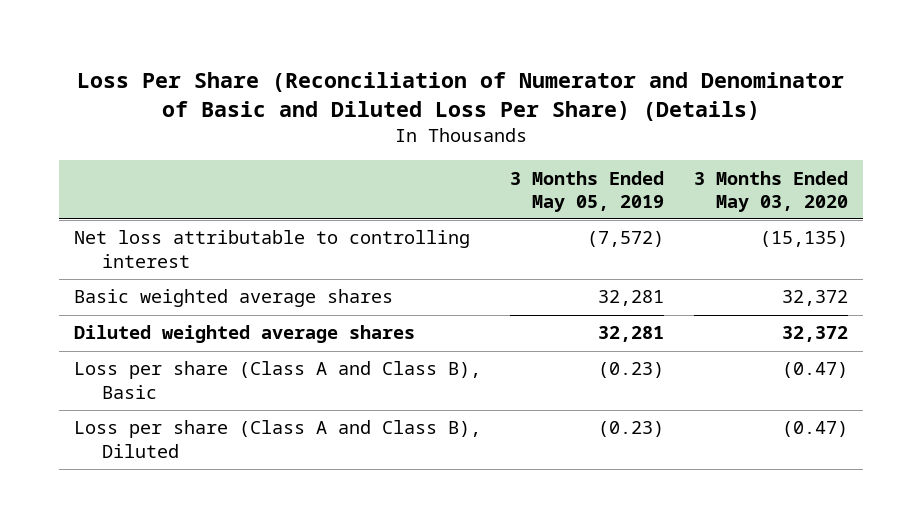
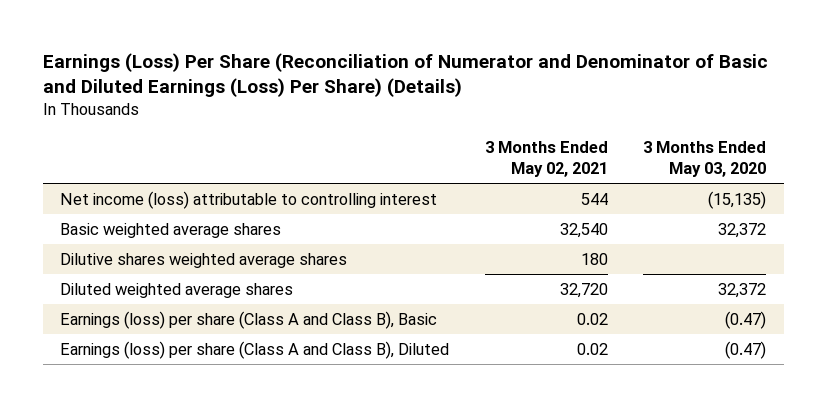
- Loss Per Share (Reconciliation of Numerator and Denominator of Basic and Diluted Loss Per Share) (Details)
+ Earnings (Loss) Per Share (Reconciliation of Numerator and Denominator of Basic and Diluted Earnings (Loss) Per Share) (Details)
- | 3 Months Ended May 05, 2019 | 3 Months Ended May 03, 2020
+ | 3 Months Ended May 02, 2021 | 3 Months Ended May 03, 2020
- Net loss attributable to controlling interest | (7,572) | (15,135)
+ Net income (loss) attributable to controlling interest | 544 | (15,135)
+ Dilutive shares weighted average shares | 180 |
- Loss per share (Class A and Class B), Basic | (0.23) | (0.47)
- Loss per share (Class A and Class B), Diluted | (0.23) | (0.47)
+ Earnings (loss) per share (Class A and Class B), Basic | 0.02 | (0.47)
+ Earnings (loss) per share (Class A and Class B), Diluted | 0.02 | (0.47)

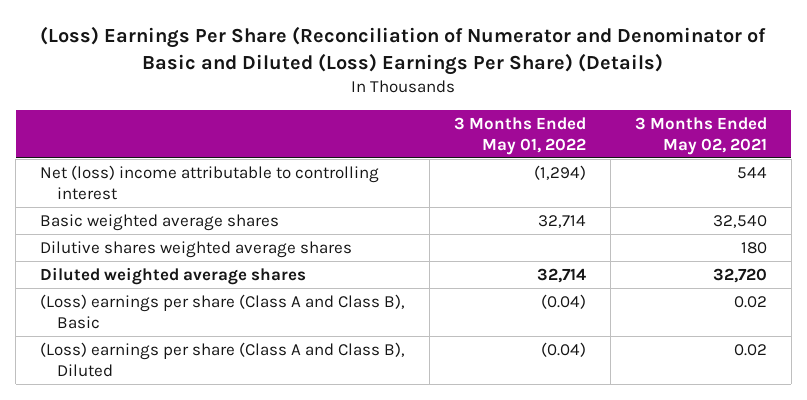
- Earnings (Loss) Per Share (Reconciliation of Numerator and Denominator of Basic and Diluted Earnings (Loss) Per Share) (Details)
+ (Loss) Earnings Per Share (Reconciliation of Numerator and Denominator of Basic and Diluted (Loss) Earnings Per Share) (Details)
- | 3 Months Ended May 02, 2021 | 3 Months Ended May 03, 2020
+ | 3 Months Ended May 01, 2022 | 3 Months Ended May 02, 2021
- Net income (loss) attributable to controlling interest | 544 | (15,135)
+ Net (loss) income attributable to controlling interest | (1,294) | 544
- Earnings (loss) per share (Class A and Class B), Basic | 0.02 | (0.47)
- Earnings (loss) per share (Class A and Class B), Diluted | 0.02 | (0.47)
+ (Loss) earnings per share (Class A and Class B), Basic | (0.04) | 0.02
+ (Loss) earnings per share (Class A and Class B), Diluted | (0.04) | 0.02

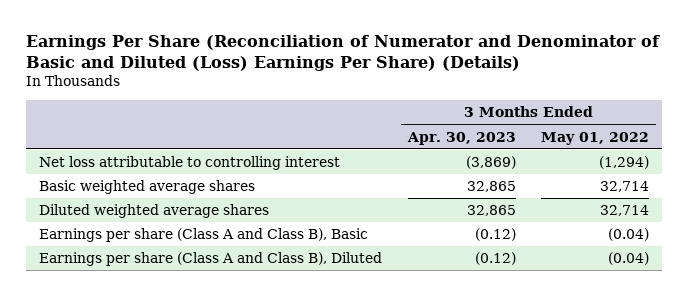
- (Loss) Earnings Per Share (Reconciliation of Numerator and Denominator of Basic and Diluted (Loss) Earnings Per Share) (Details)
+ Earnings Per Share (Reconciliation of Numerator and Denominator of Basic and Diluted (Loss) Earnings Per Share) (Details)
- | 3 Months Ended May 01, 2022 | 3 Months Ended May 02, 2021
+ | 3 Months Ended Apr. 30, 2023 | 3 Months Ended May 01, 2022
- Net (loss) income attributable to controlling interest | (1,294) | 544
+ Net loss attributable to controlling interest | (3,869) | (1,294)
- Dilutive shares weighted average shares | | 180
- (Loss) earnings per share (Class A and Class B), Basic | (0.04) | 0.02
- (Loss) earnings per share (Class A and Class B), Diluted | (0.04) | 0.02
+ Earnings per share (Class A and Class B), Basic | (0.12) | (0.04)
+ Earnings per share (Class A and Class B), Diluted | (0.12) | (0.04)

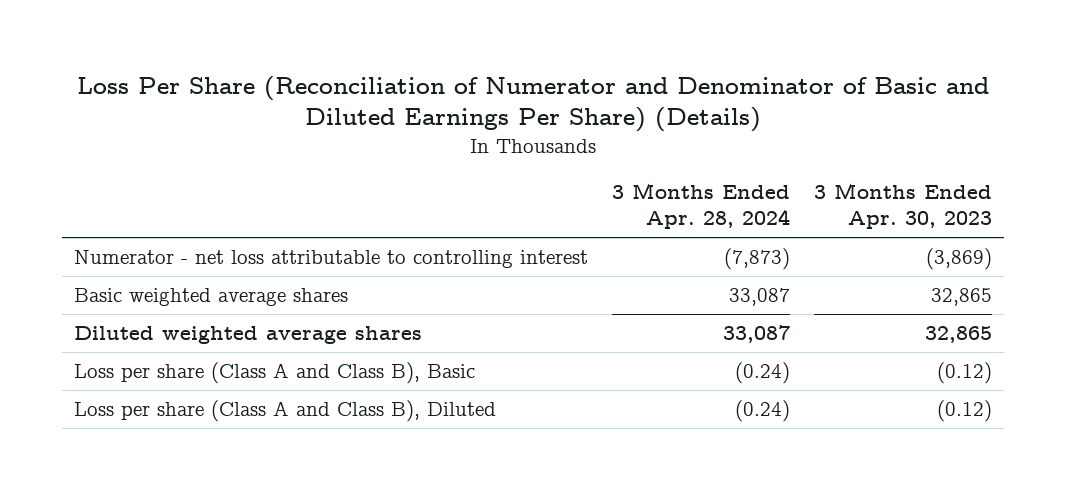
- Earnings Per Share (Reconciliation of Numerator and Denominator of Basic and Diluted (Loss) Earnings Per Share) (Details)
+ Loss Per Share (Reconciliation of Numerator and Denominator of Basic and Diluted Earnings Per Share) (Details)
- | 3 Months Ended Apr. 30, 2023 | 3 Months Ended May 01, 2022
+ | 3 Months Ended Apr. 28, 2024 | 3 Months Ended Apr. 30, 2023
- Net loss attributable to controlling interest | (3,869) | (1,294)
+ Numerator - net loss attributable to controlling interest | (7,873) | (3,869)
- Earnings per share (Class A and Class B), Basic | (0.12) | (0.04)
- Earnings per share (Class A and Class B), Diluted | (0.12) | (0.04)
+ Loss per share (Class A and Class B), Basic | (0.24) | (0.12)
+ Loss per share (Class A and Class B), Diluted | (0.24) | (0.12)

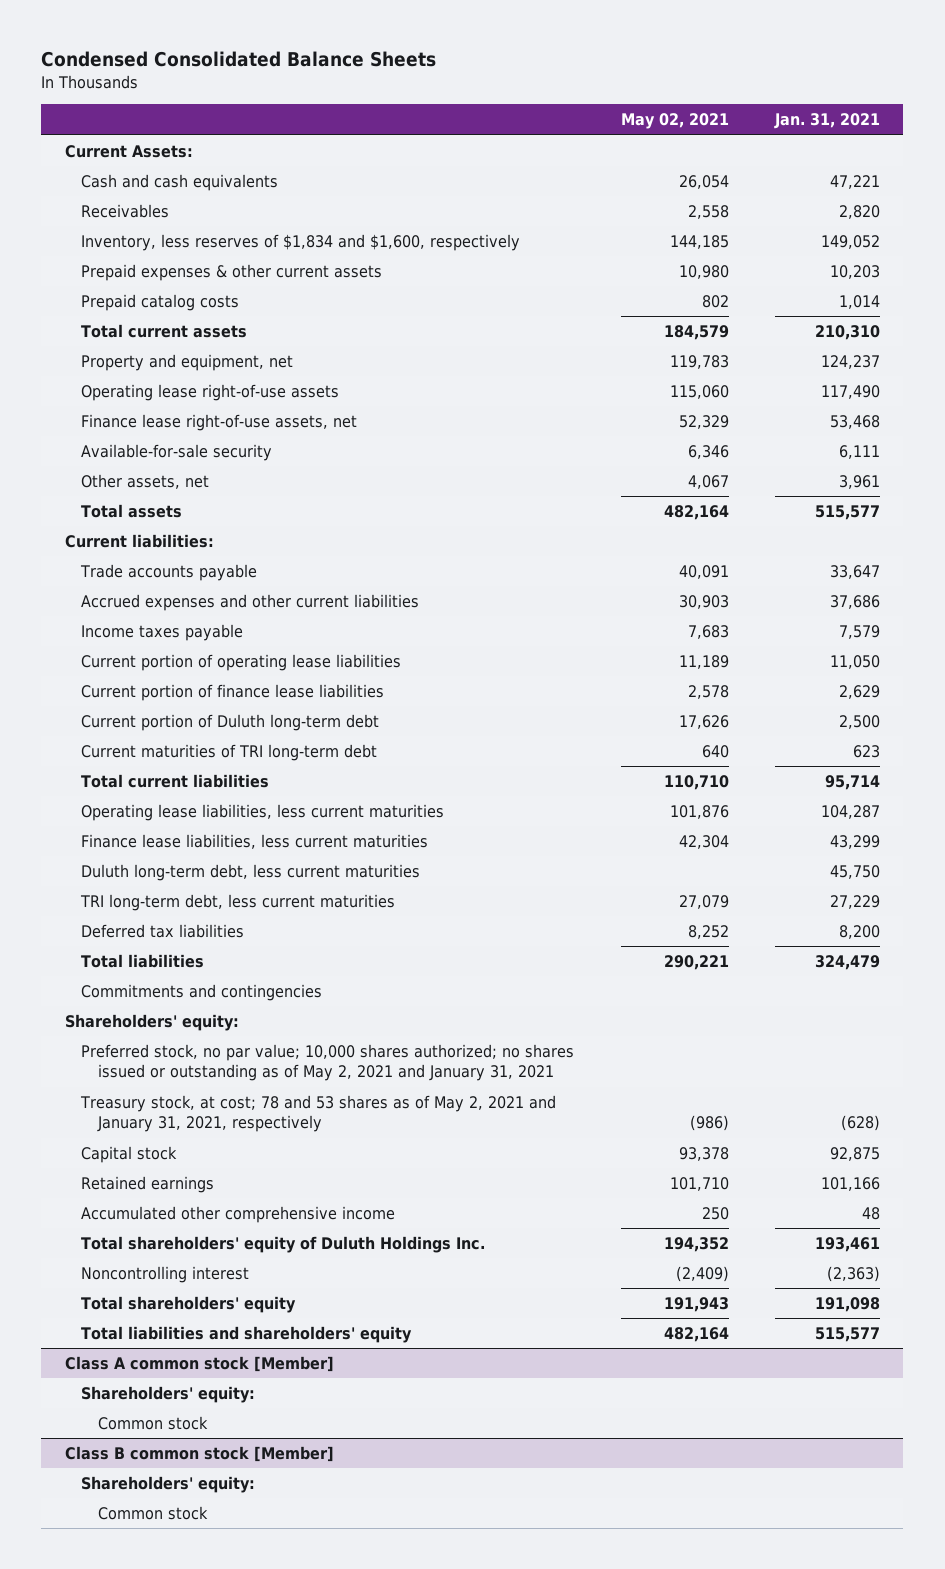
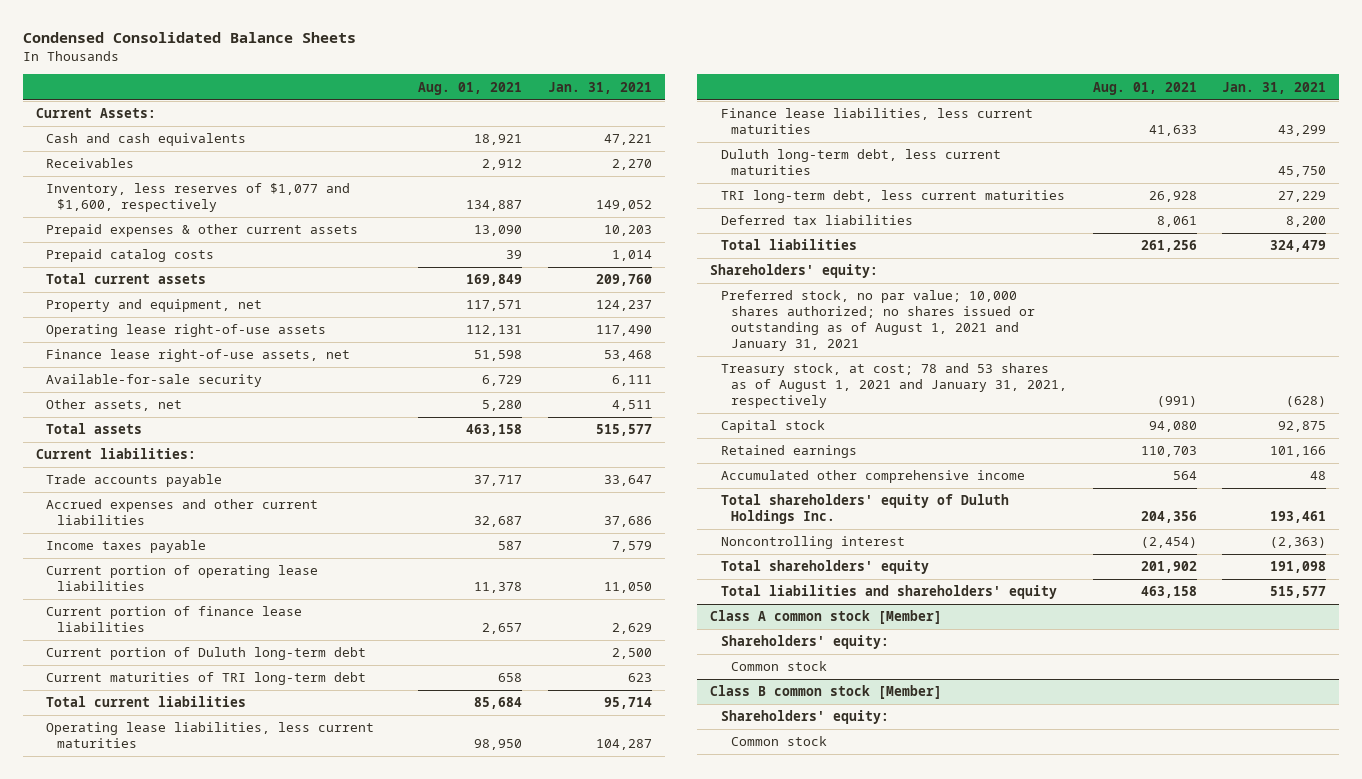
- | May 02, 2021 | Jan. 31, 2021
+ | Aug. 01, 2021 | Jan. 31, 2021
- Receivables | 2,558 | 2,820
- Inventory, less reserves of $1,834 and $1,600, respectively | 144,185 | 149,052
+ Receivables | 2,912 | 2,270
+ Inventory, less reserves of $1,077 and $1,600, respectively | 134,887 | 149,052
- Total current assets | 184,579 | 210,310
+ Total current assets | 169,849 | 209,760
- Other assets, net | 4,067 | 3,961
+ Other assets, net | 5,280 | 4,511
- Commitments and contingencies
- Preferred stock, no par value; 10,000 shares authorized; no shares issued or outstanding as of May 2, 2021 and January 31, 2021
- Treasury stock, at cost; 78 and 53 shares as of May 2, 2021 and January 31, 2021, respectively | (986) | (628)
+ Preferred stock, no par value; 10,000 shares authorized; no shares issued or outstanding as of August 1, 2021 and January 31, 2021
+ Treasury stock, at cost; 78 and 53 shares as of August 1, 2021 and January 31, 2021, respectively | (991) | (628)

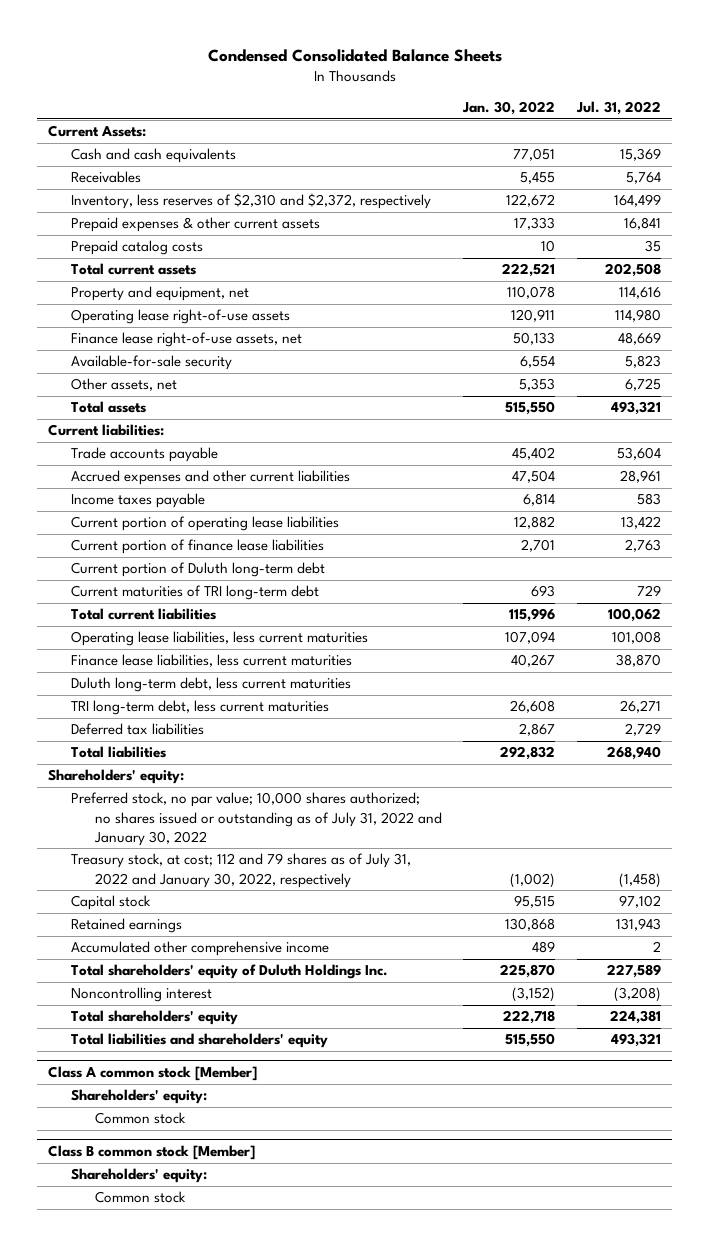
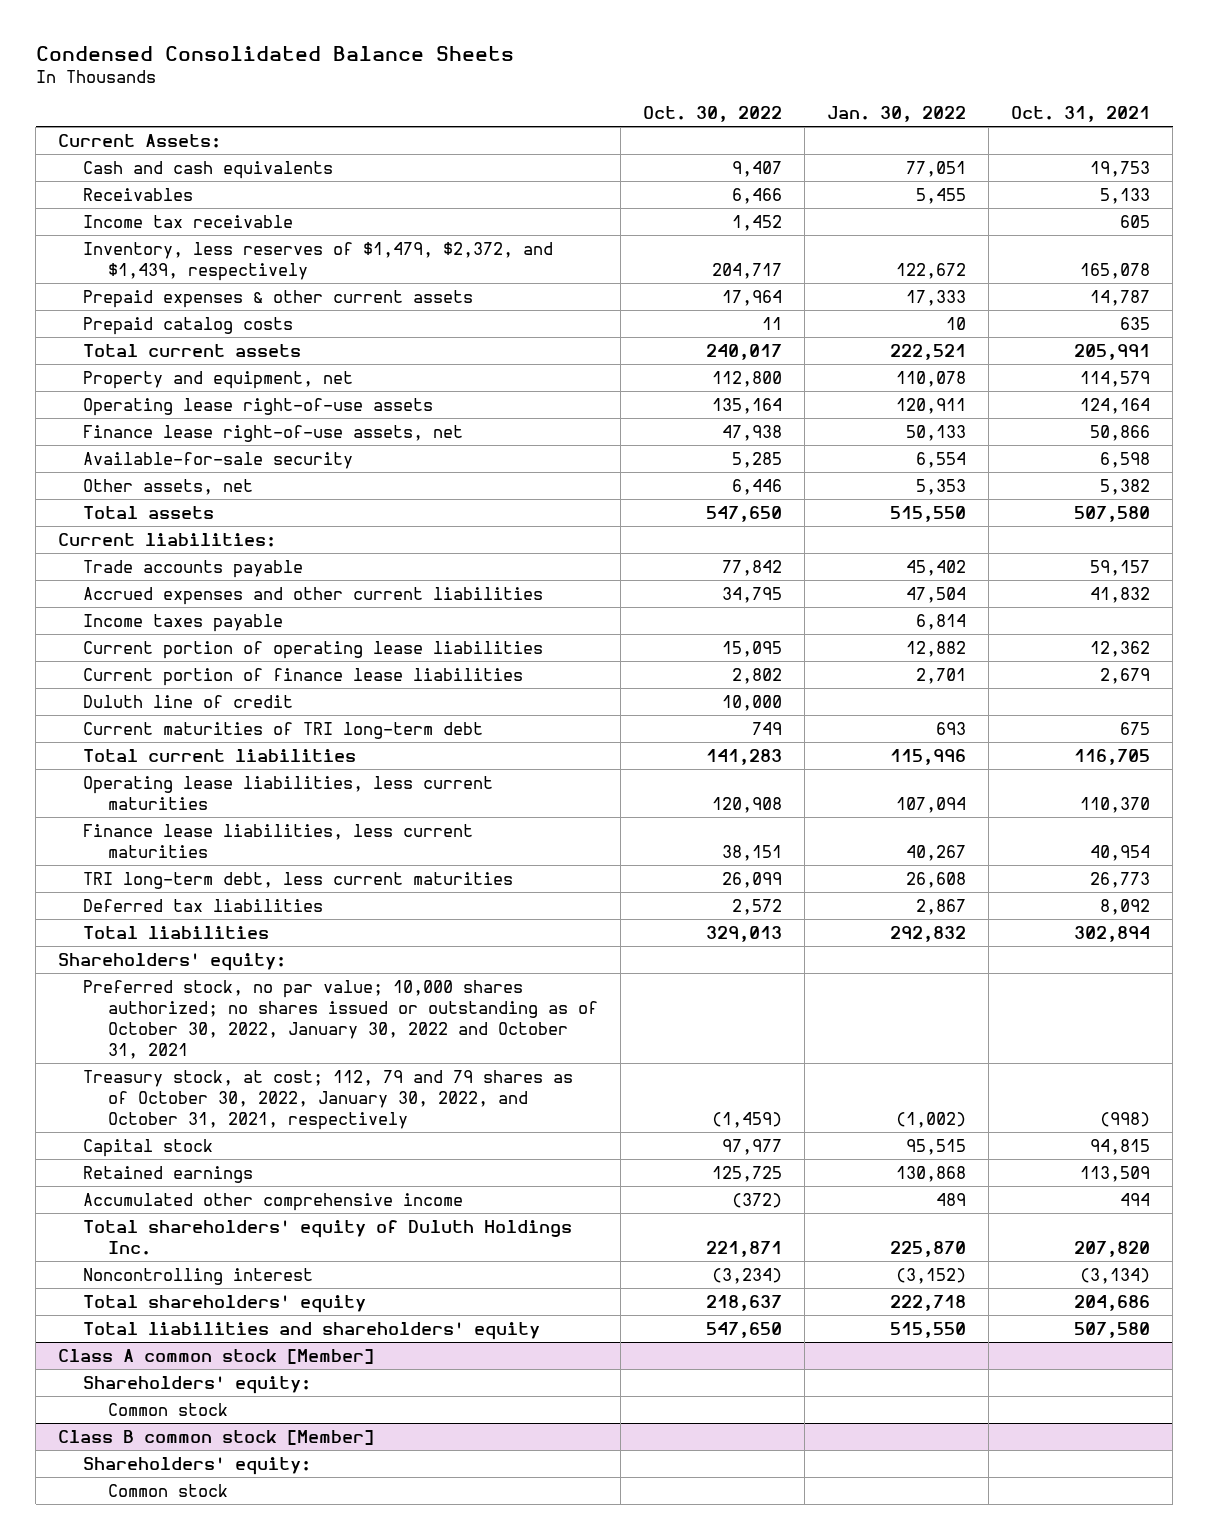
- | Jan. 30, 2022 | Jul. 31, 2022
+ | Oct. 30, 2022 | Jan. 30, 2022 | Oct. 31, 2021
- Inventory, less reserves of $2,310 and $2,372, respectively | 122,672 | 164,499
+ Income tax receivable | 1,452 | | 605
+ Inventory, less reserves of $1,479, $2,372, and $1,439, respectively | 204,717 | 122,672 | 165,078
- Current portion of Duluth long-term debt
+ Duluth line of credit | 10,000 | |
- Duluth long-term debt, less current maturities
- Preferred stock, no par value; 10,000 shares authorized; no shares issued or outstanding as of July 31, 2022 and January 30, 2022
- Treasury stock, at cost; 112 and 79 shares as of July 31, 2022 and January 30, 2022, respectively | (1,002) | (1,458)
+ Preferred stock, no par value; 10,000 shares authorized; no shares issued or outstanding as of October 30, 2022, January 30, 2022 and October 31, 2021
+ Treasury stock, at cost; 112, 79 and 79 shares as of October 30, 2022, January 30, 2022, and October 31, 2021, respectively | (1,459) | (1,002) | (998)

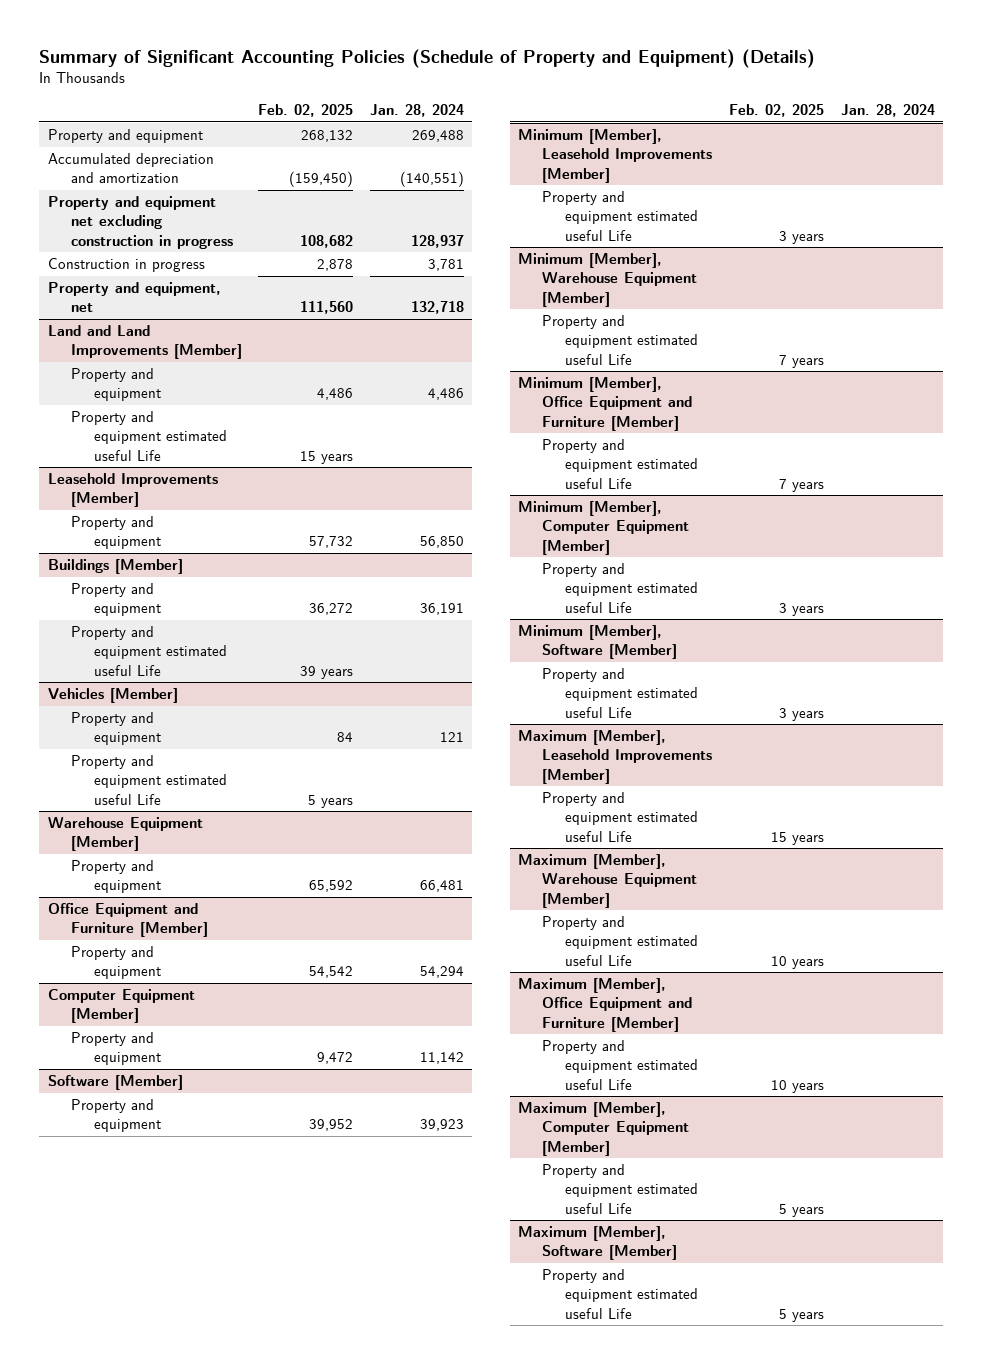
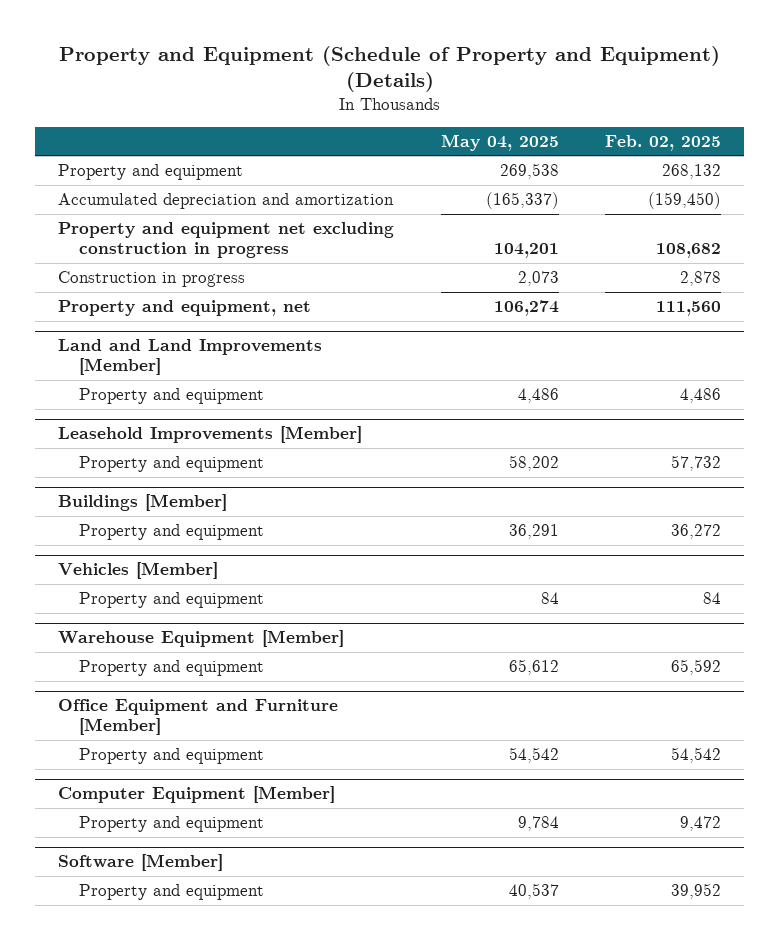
- Summary of Significant Accounting Policies (Schedule of Property and Equipment) (Details)
+ Property and Equipment (Schedule of Property and Equipment) (Details)
- | Feb. 02, 2025 | Jan. 28, 2024
+ | May 04, 2025 | Feb. 02, 2025
@ Land and Land Improvements [Member]
- Property and equipment estimated useful Life | 15 years |
@ Buildings [Member]
- Property and equipment estimated useful Life | 39 years |
@ Vehicles [Member]
- Property and equipment estimated useful Life | 5 years |
- Minimum [Member], Leasehold Improvements [Member]
- Property and equipment estimated useful Life | 3 years |
- Minimum [Member], Warehouse Equipment [Member]
- Property and equipment estimated useful Life | 7 years |
- Minimum [Member], Office Equipment and Furniture [Member]
- Property and equipment estimated useful Life | 7 years |
- Minimum [Member], Computer Equipment [Member]
- Property and equipment estimated useful Life | 3 years |
- Minimum [Member], Software [Member]
- Property and equipment estimated useful Life | 3 years |
- Maximum [Member], Leasehold Improvements [Member]
- Property and equipment estimated useful Life | 15 years |
- Maximum [Member], Warehouse Equipment [Member]
- Property and equipment estimated useful Life | 10 years |
- Maximum [Member], Office Equipment and Furniture [Member]
- Property and equipment estimated useful Life | 10 years |
- Maximum [Member], Computer Equipment [Member]
- Property and equipment estimated useful Life | 5 years |
- Maximum [Member], Software [Member]
- Property and equipment estimated useful Life | 5 years |

